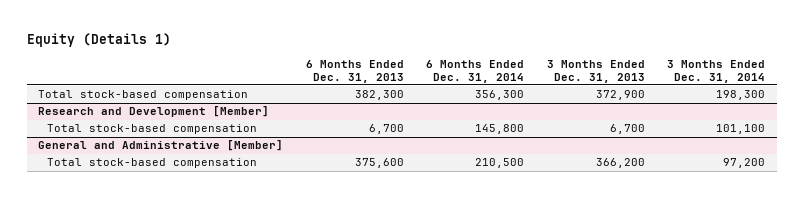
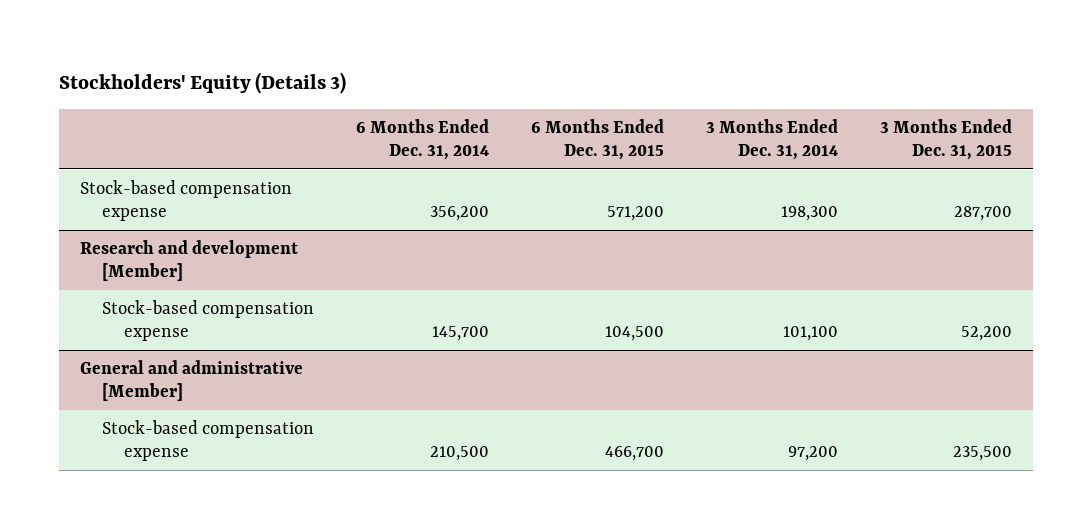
- Equity (Details 1)
+ Stockholders' Equity (Details 3)
- | 6 Months Ended Dec. 31, 2013 | 6 Months Ended Dec. 31, 2014 | 3 Months Ended Dec. 31, 2013 | 3 Months Ended Dec. 31, 2014
+ | 6 Months Ended Dec. 31, 2014 | 6 Months Ended Dec. 31, 2015 | 3 Months Ended Dec. 31, 2014 | 3 Months Ended Dec. 31, 2015
- Total stock-based compensation | 382,300 | 356,300 | 372,900 | 198,300
- Research and Development [Member]
- Total stock-based compensation | 6,700 | 145,800 | 6,700 | 101,100
- General and Administrative [Member]
- Total stock-based compensation | 375,600 | 210,500 | 366,200 | 97,200
+ Stock-based compensation expense | 356,200 | 571,200 | 198,300 | 287,700
+ Research and development [Member]
+ Stock-based compensation expense | 145,700 | 104,500 | 101,100 | 52,200
+ General and administrative [Member]
+ Stock-based compensation expense | 210,500 | 466,700 | 97,200 | 235,500

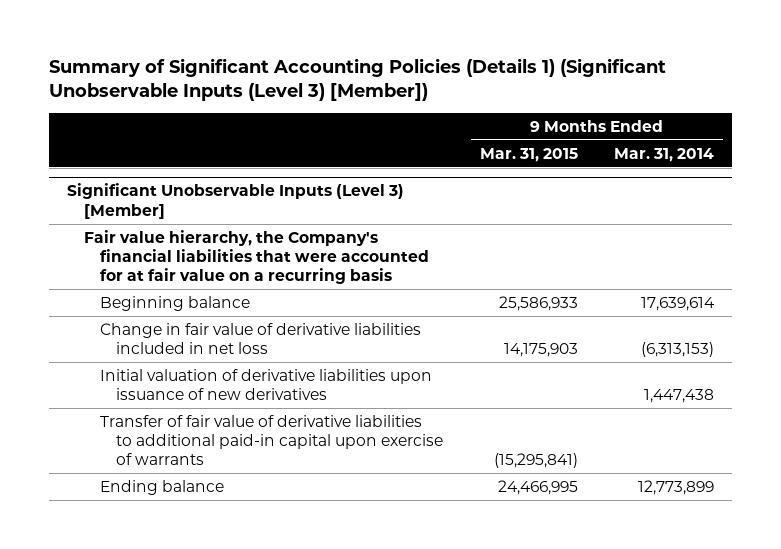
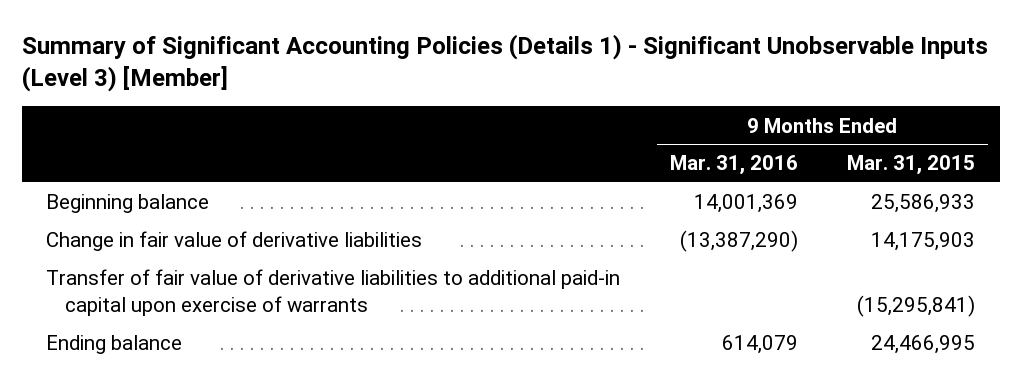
- Summary of Significant Accounting Policies (Details 1) (Significant Unobservable Inputs (Level 3) [Member])
+ Summary of Significant Accounting Policies (Details 1) - Significant Unobservable Inputs (Level 3) [Member]
- | 9 Months Ended Mar. 31, 2015 | 9 Months Ended Mar. 31, 2014
+ | 9 Months Ended Mar. 31, 2016 | 9 Months Ended Mar. 31, 2015
- Significant Unobservable Inputs (Level 3) [Member]
- Fair value hierarchy, the Company's financial liabilities that were accounted for at fair value on a recurring basis
- Change in fair value of derivative liabilities included in net loss | 14,175,903 | (6,313,153)
- Initial valuation of derivative liabilities upon issuance of new derivatives | | 1,447,438
+ Change in fair value of derivative liabilities | (13,387,290) | 14,175,903

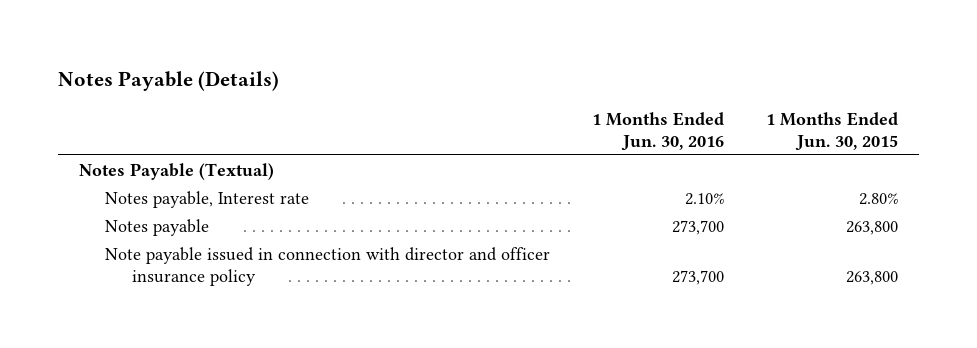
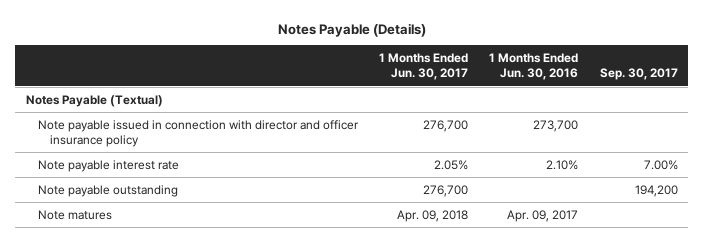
- | 1 Months Ended Jun. 30, 2016 | 1 Months Ended Jun. 30, 2015
+ | 1 Months Ended Jun. 30, 2017 | 1 Months Ended Jun. 30, 2016 | Sep. 30, 2017
- Notes payable, Interest rate | 2.10% | 2.80%
- Notes payable | 273,700 | 263,800
+ Note payable interest rate | 2.05% | 2.10% | 7.00%
+ Note payable outstanding | 276,700 | | 194,200
+ Note matures | Apr. 09, 2018 | Apr. 09, 2017 |

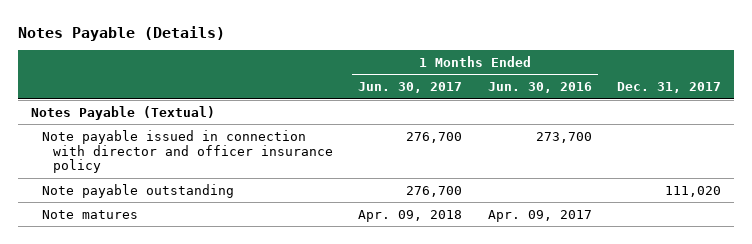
- | 1 Months Ended Jun. 30, 2017 | 1 Months Ended Jun. 30, 2016 | Sep. 30, 2017
+ | 1 Months Ended Jun. 30, 2017 | 1 Months Ended Jun. 30, 2016 | Dec. 31, 2017
- Note payable interest rate | 2.05% | 2.10% | 7.00%

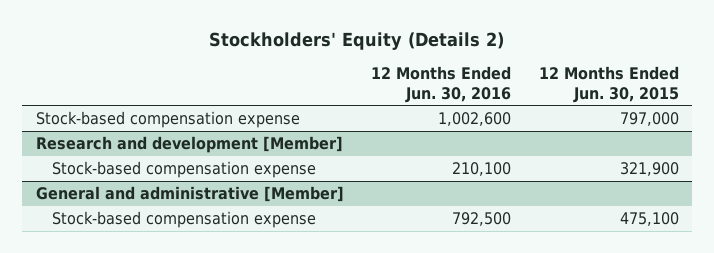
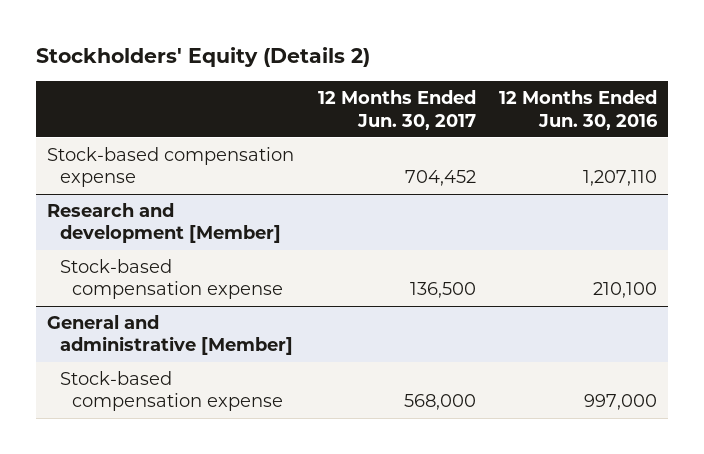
- | 12 Months Ended Jun. 30, 2016 | 12 Months Ended Jun. 30, 2015
+ | 12 Months Ended Jun. 30, 2017 | 12 Months Ended Jun. 30, 2016
- Stock-based compensation expense | 1,002,600 | 797,000
+ Stock-based compensation expense | 704,452 | 1,207,110
@ General and administrative [Member]
- Stock-based compensation expense | 792,500 | 475,100
+ Stock-based compensation expense | 568,000 | 997,000

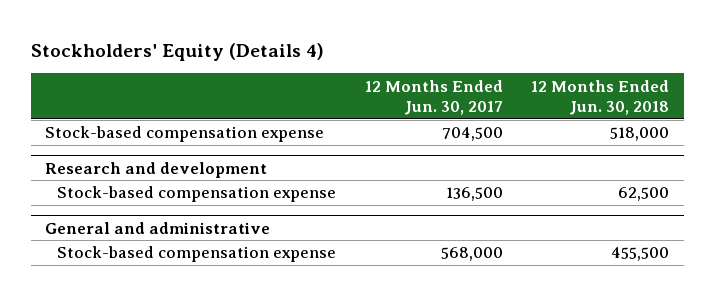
- Stockholders' Equity (Details 2)
+ Stockholders' Equity (Details 4)
- | 12 Months Ended Jun. 30, 2017 | 12 Months Ended Jun. 30, 2016
+ | 12 Months Ended Jun. 30, 2017 | 12 Months Ended Jun. 30, 2018
- Stock-based compensation expense | 704,452 | 1,207,110
- Research and development [Member]
+ Stock-based compensation expense | 704,500 | 518,000
+ Research and development
- General and administrative [Member]
+ General and administrative

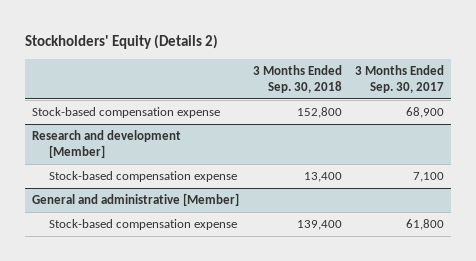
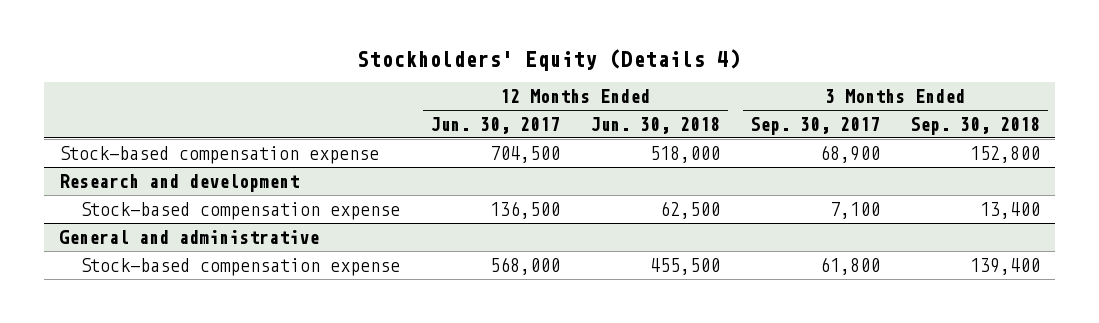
- Stockholders' Equity (Details 2)
+ Stockholders' Equity (Details 4)
- | 3 Months Ended Sep. 30, 2018 | 3 Months Ended Sep. 30, 2017
+ | 12 Months Ended Jun. 30, 2017 | 12 Months Ended Jun. 30, 2018 | 3 Months Ended Sep. 30, 2017 | 3 Months Ended Sep. 30, 2018
- Research and development [Member]
+ Research and development
- General and administrative [Member]
+ General and administrative

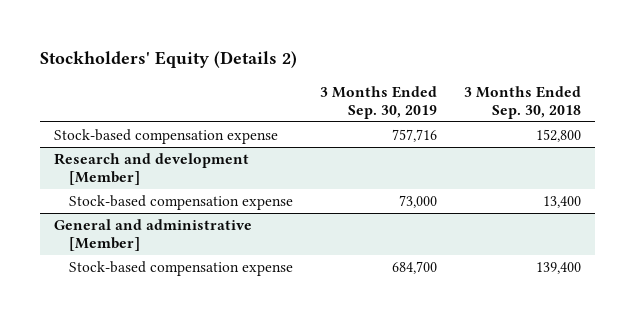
- Stockholders' Equity (Details 4)
+ Stockholders' Equity (Details 2)
- | 12 Months Ended Jun. 30, 2017 | 12 Months Ended Jun. 30, 2018 | 3 Months Ended Sep. 30, 2017 | 3 Months Ended Sep. 30, 2018
+ | 3 Months Ended Sep. 30, 2019 | 3 Months Ended Sep. 30, 2018
- Research and development
+ Research and development [Member]
- General and administrative
+ General and administrative [Member]

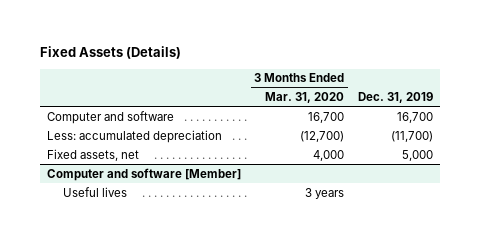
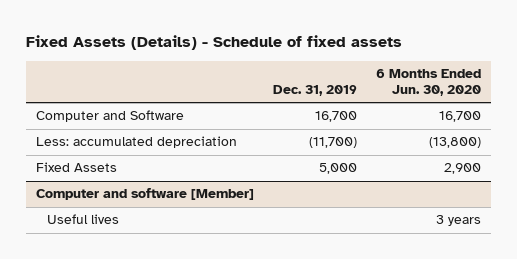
- Fixed Assets (Details)
+ Fixed Assets (Details) - Schedule of fixed assets
- | 3 Months Ended Mar. 31, 2020 | Dec. 31, 2019
+ | Dec. 31, 2019 | 6 Months Ended Jun. 30, 2020
- Computer and software | 16,700 | 16,700
+ Computer and Software | 16,700 | 16,700
- Fixed assets, net | 4,000 | 5,000
+ Fixed Assets | 5,000 | 2,900

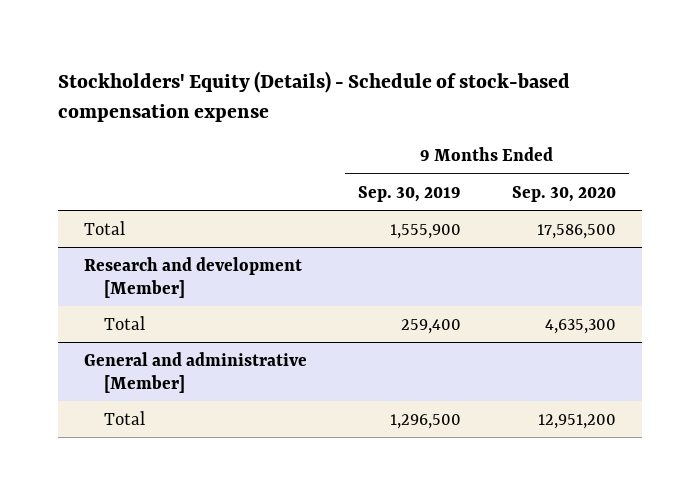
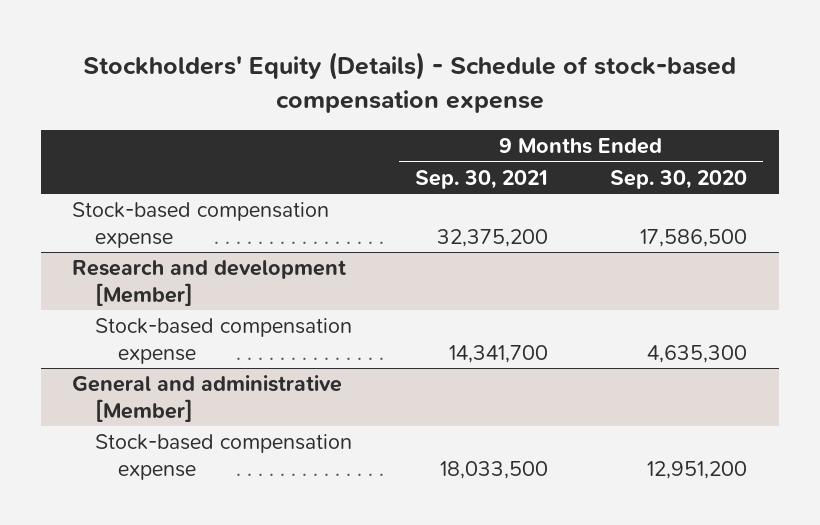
- | 9 Months Ended Sep. 30, 2019 | 9 Months Ended Sep. 30, 2020
+ | 9 Months Ended Sep. 30, 2021 | 9 Months Ended Sep. 30, 2020
- Total | 1,555,900 | 17,586,500
+ Stock-based compensation expense | 32,375,200 | 17,586,500
@ Research and development [Member]
- Total | 259,400 | 4,635,300
+ Stock-based compensation expense | 14,341,700 | 4,635,300
@ General and administrative [Member]
- Total | 1,296,500 | 12,951,200
+ Stock-based compensation expense | 18,033,500 | 12,951,200

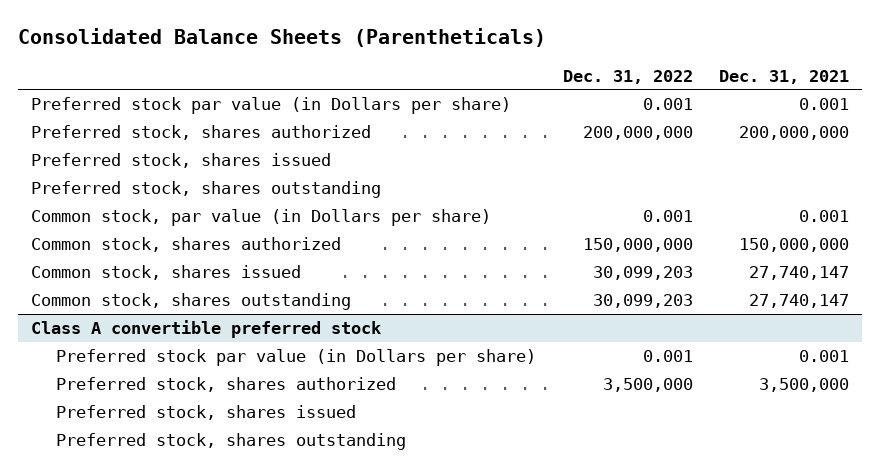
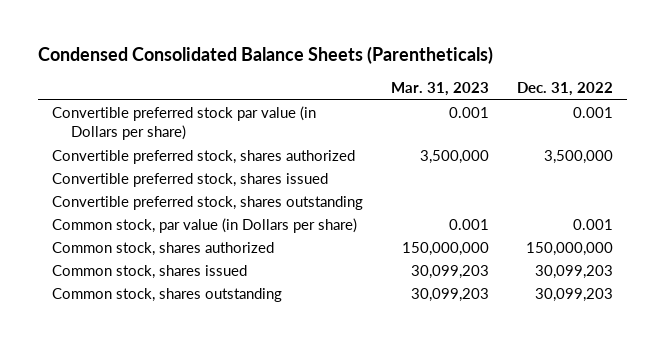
- Consolidated Balance Sheets (Parentheticals)
+ Condensed Consolidated Balance Sheets (Parentheticals)
- | Dec. 31, 2022 | Dec. 31, 2021
+ | Mar. 31, 2023 | Dec. 31, 2022
- Preferred stock par value (in Dollars per share) | 0.001 | 0.001
- Preferred stock, shares authorized | 200,000,000 | 200,000,000
- Preferred stock, shares issued
- Preferred stock, shares outstanding
+ Convertible preferred stock par value (in Dollars per share) | 0.001 | 0.001
+ Convertible preferred stock, shares authorized | 3,500,000 | 3,500,000
+ Convertible preferred stock, shares issued
+ Convertible preferred stock, shares outstanding
- Class A convertible preferred stock
- Preferred stock par value (in Dollars per share) | 0.001 | 0.001
- Preferred stock, shares authorized | 3,500,000 | 3,500,000
- Preferred stock, shares issued
- Preferred stock, shares outstanding

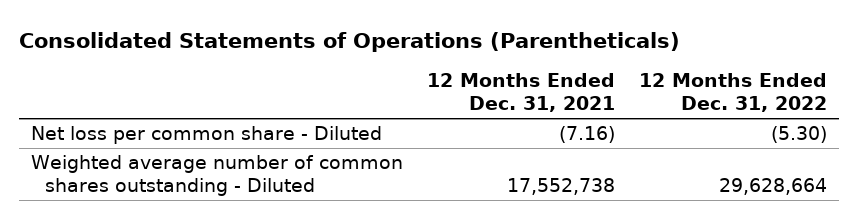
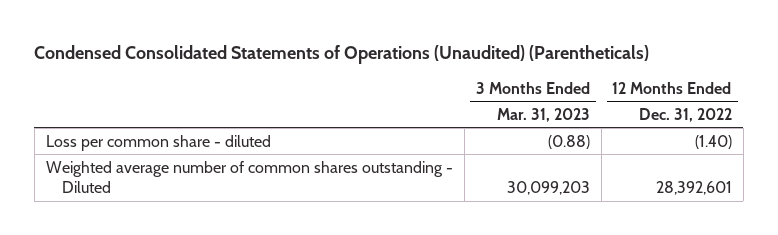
- Consolidated Statements of Operations (Parentheticals)
+ Condensed Consolidated Statements of Operations (Unaudited) (Parentheticals)
- | 12 Months Ended Dec. 31, 2021 | 12 Months Ended Dec. 31, 2022
+ | 3 Months Ended Mar. 31, 2023 | 12 Months Ended Dec. 31, 2022
- Net loss per common share - Diluted | (7.16) | (5.30)
- Weighted average number of common shares outstanding - Diluted | 17,552,738 | 29,628,664
+ Loss per common share - diluted | (0.88) | (1.40)
+ Weighted average number of common shares outstanding - Diluted | 30,099,203 | 28,392,601

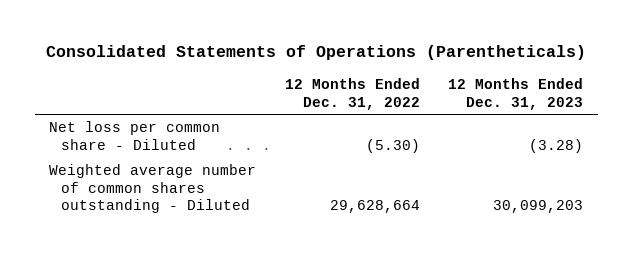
- Condensed Consolidated Statements of Operations (Unaudited) (Parentheticals)
+ Consolidated Statements of Operations (Parentheticals)
- | 3 Months Ended Mar. 31, 2023 | 12 Months Ended Dec. 31, 2022
+ | 12 Months Ended Dec. 31, 2022 | 12 Months Ended Dec. 31, 2023
- Loss per common share - diluted | (0.88) | (1.40)
- Weighted average number of common shares outstanding - Diluted | 30,099,203 | 28,392,601
+ Net loss per common share - Diluted | (5.30) | (3.28)
+ Weighted average number of common shares outstanding - Diluted | 29,628,664 | 30,099,203

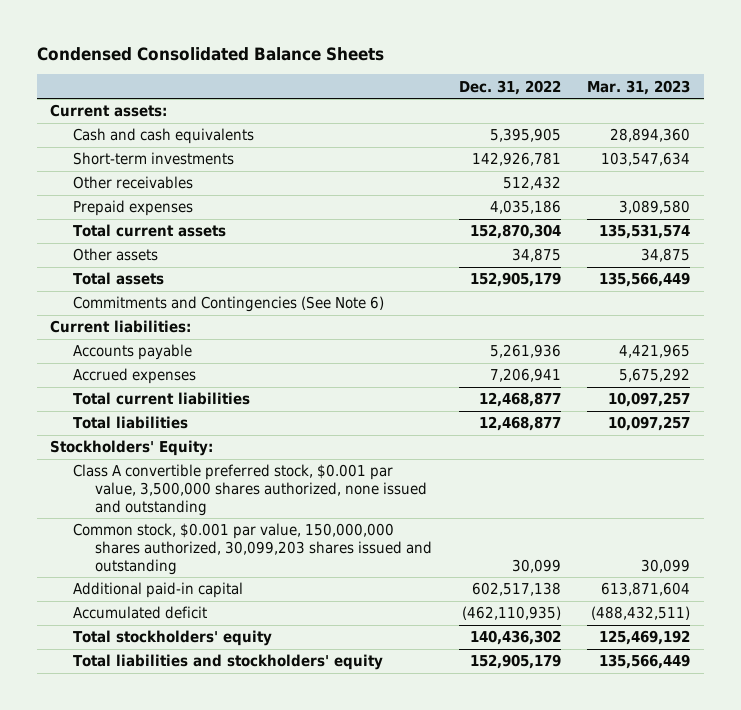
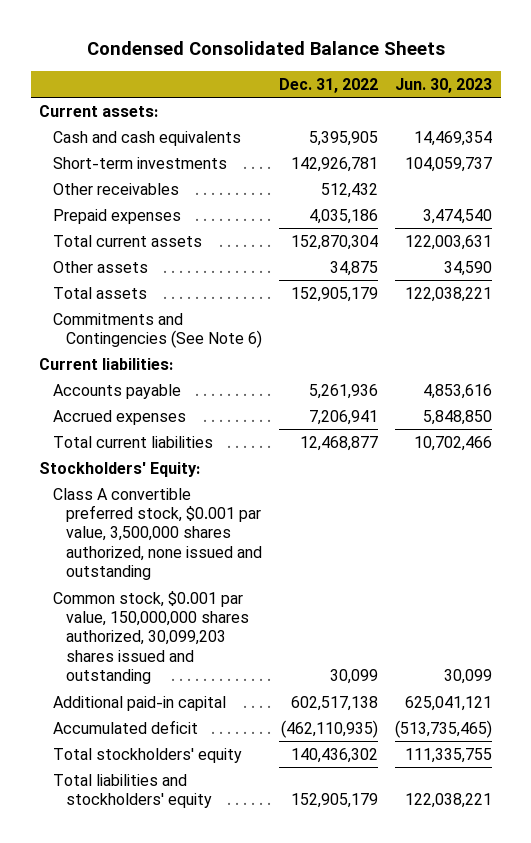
- | Dec. 31, 2022 | Mar. 31, 2023
+ | Dec. 31, 2022 | Jun. 30, 2023
- Total liabilities | 12,468,877 | 10,097,257

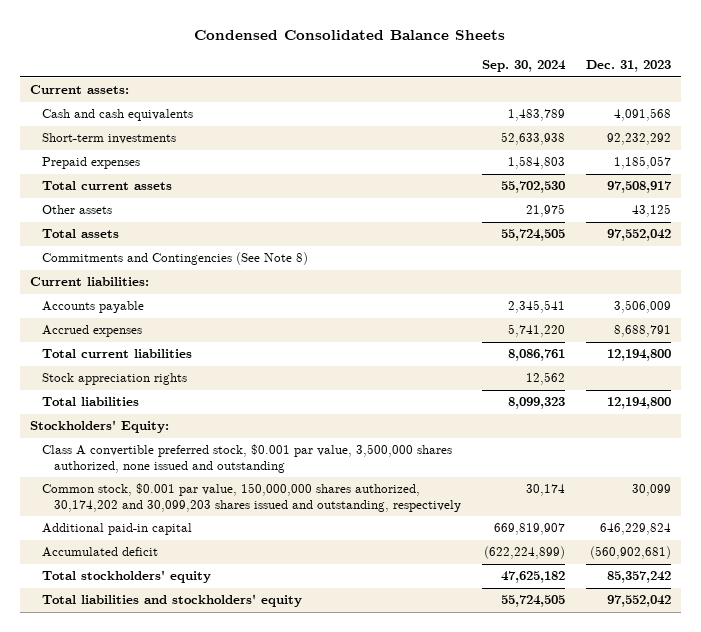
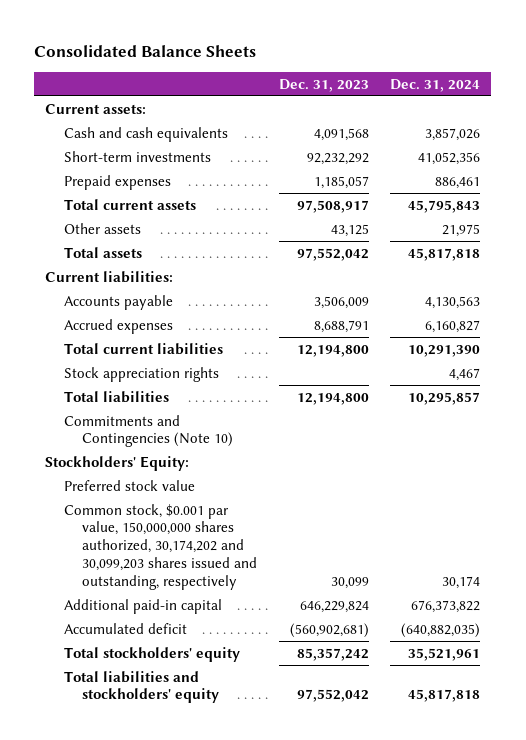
- Condensed Consolidated Balance Sheets
+ Consolidated Balance Sheets
- | Sep. 30, 2024 | Dec. 31, 2023
+ | Dec. 31, 2023 | Dec. 31, 2024
- Commitments and Contingencies (See Note 8)
+ Commitments and Contingencies (Note 10)
- Class A convertible preferred stock, $0.001 par value, 3,500,000 shares authorized, none issued and outstanding
+ Preferred stock value

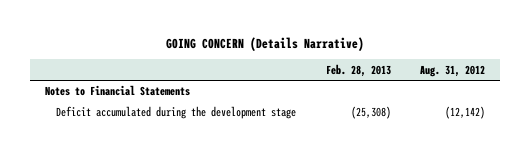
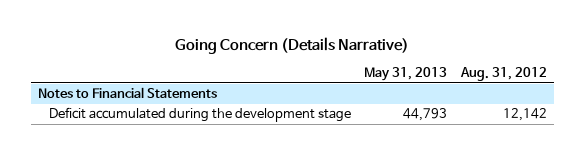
- GOING CONCERN (Details Narrative)
+ Going Concern (Details Narrative)
- | Feb. 28, 2013 | Aug. 31, 2012
+ | May 31, 2013 | Aug. 31, 2012
- Deficit accumulated during the development stage | (25,308) | (12,142)
+ Deficit accumulated during the development stage | 44,793 | 12,142

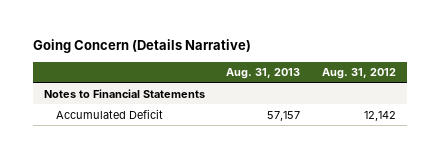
- | May 31, 2013 | Aug. 31, 2012
+ | Aug. 31, 2013 | Aug. 31, 2012
- Deficit accumulated during the development stage | 44,793 | 12,142
+ Accumulated Deficit | 57,157 | 12,142

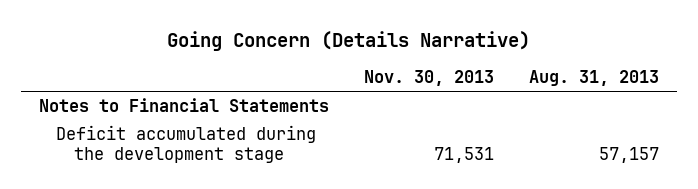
- | Aug. 31, 2013 | Aug. 31, 2012
+ | Nov. 30, 2013 | Aug. 31, 2013
- Accumulated Deficit | 57,157 | 12,142
+ Deficit accumulated during the development stage | 71,531 | 57,157

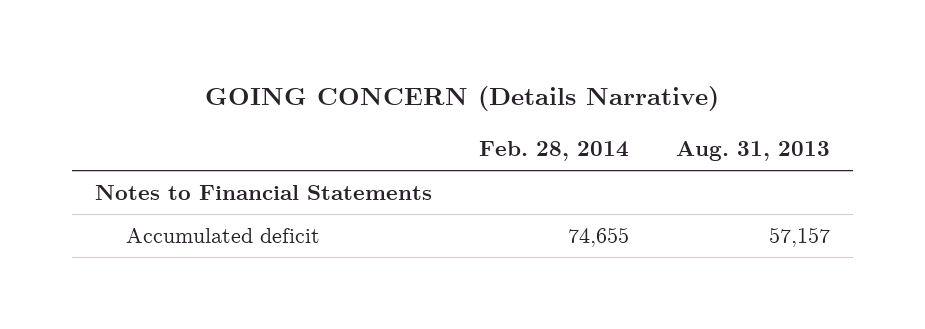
- Going Concern (Details Narrative)
+ GOING CONCERN (Details Narrative)
- | Nov. 30, 2013 | Aug. 31, 2013
+ | Feb. 28, 2014 | Aug. 31, 2013
- Deficit accumulated during the development stage | 71,531 | 57,157
+ Accumulated deficit | 74,655 | 57,157

